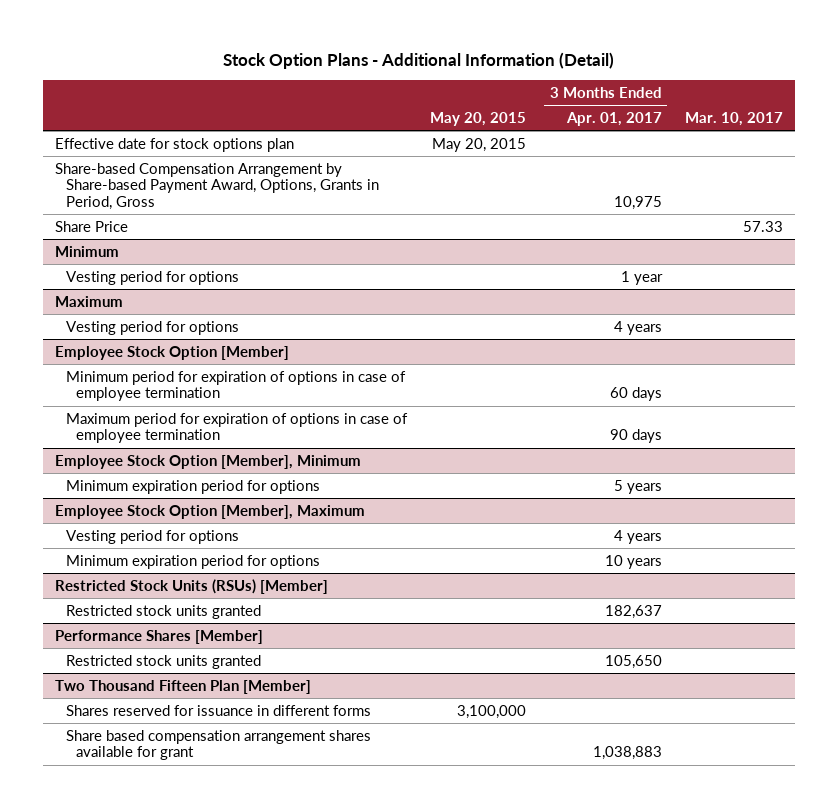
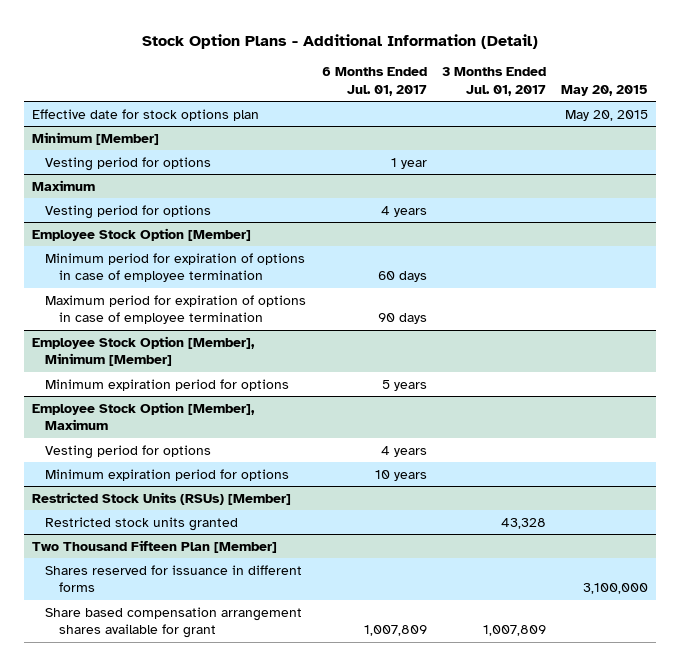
- | May 20, 2015 | 3 Months Ended Apr. 01, 2017 | Mar. 10, 2017
+ | 6 Months Ended Jul. 01, 2017 | 3 Months Ended Jul. 01, 2017 | May 20, 2015
- Share-based Compensation Arrangement by Share-based Payment Award, Options, Grants in Period, Gross | | 10,975 |
- Share Price | | | 57.33
- Minimum
+ Minimum [Member]
- Employee Stock Option [Member], Minimum
+ Employee Stock Option [Member], Minimum [Member]
- Performance Shares [Member]
- Restricted stock units granted | | 105,650 |

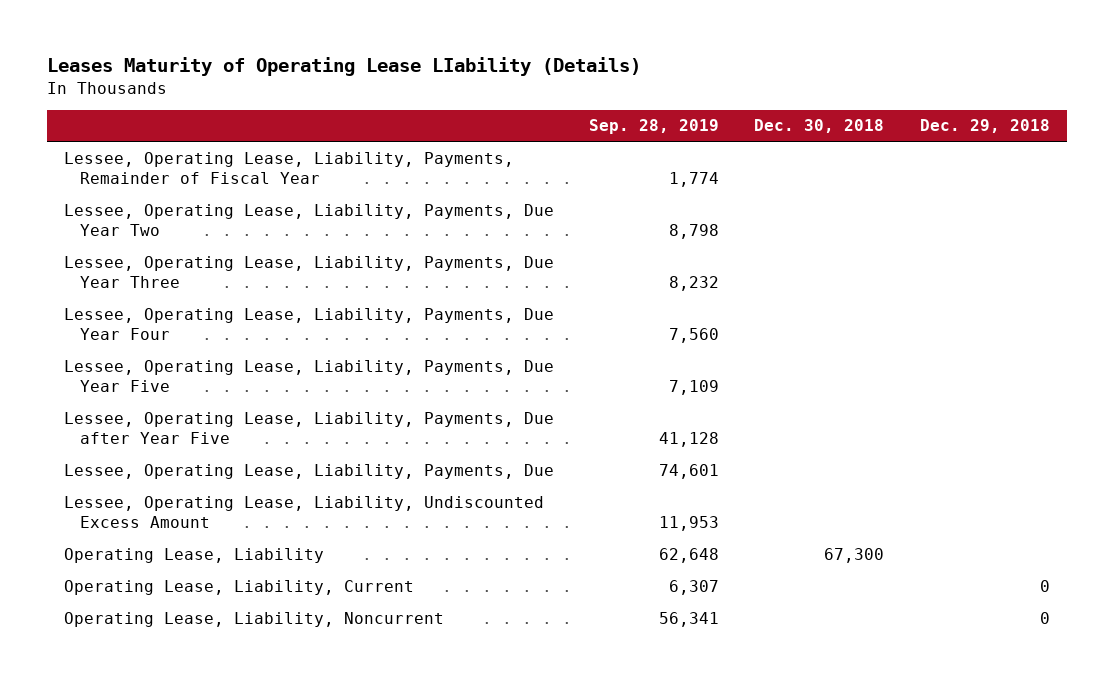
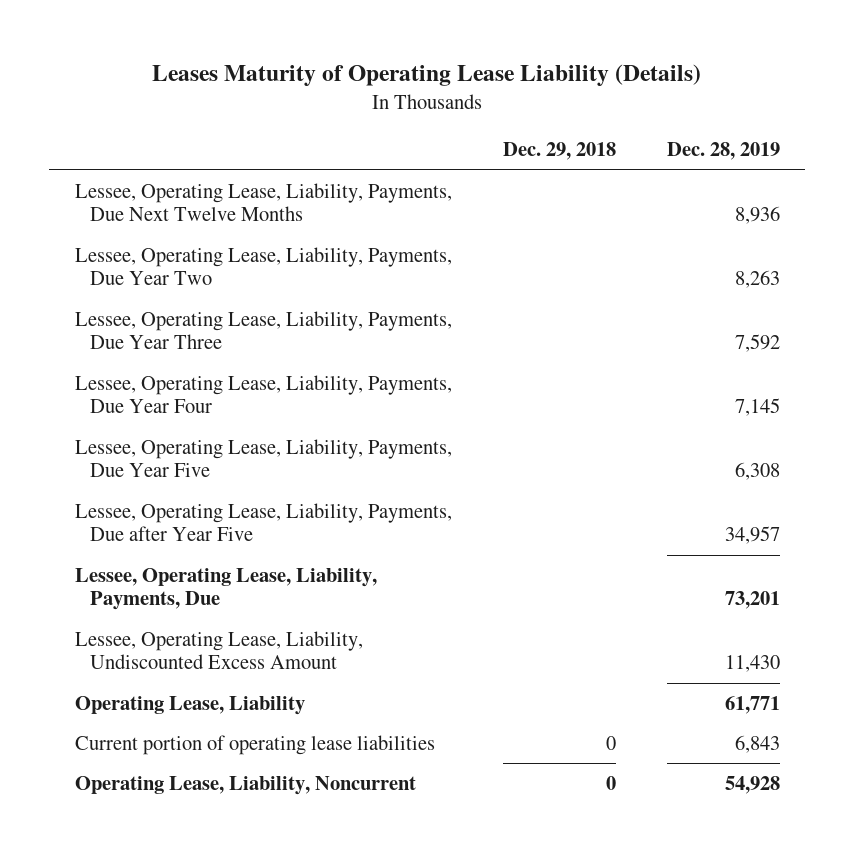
- Leases Maturity of Operating Lease LIability (Details)
+ Leases Maturity of Operating Lease Liability (Details)
- | Sep. 28, 2019 | Dec. 30, 2018 | Dec. 29, 2018
+ | Dec. 29, 2018 | Dec. 28, 2019
- Lessee, Operating Lease, Liability, Payments, Remainder of Fiscal Year | 1,774 | |
+ Lessee, Operating Lease, Liability, Payments, Due Next Twelve Months | | 8,936
- Operating Lease, Liability, Current | 6,307 | | 0
+ Current portion of operating lease liabilities | 0 | 6,843

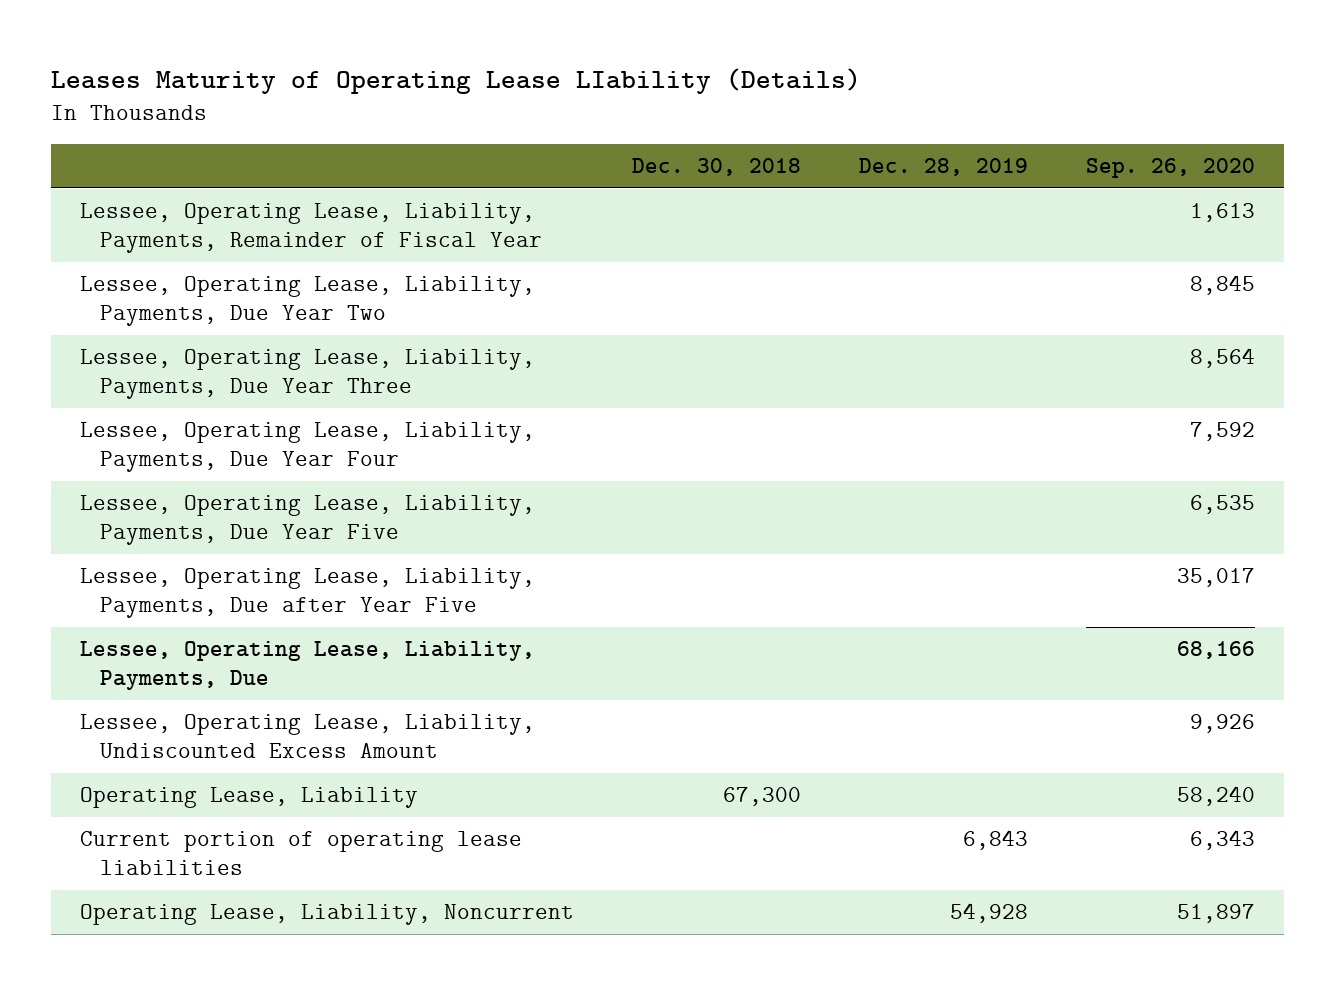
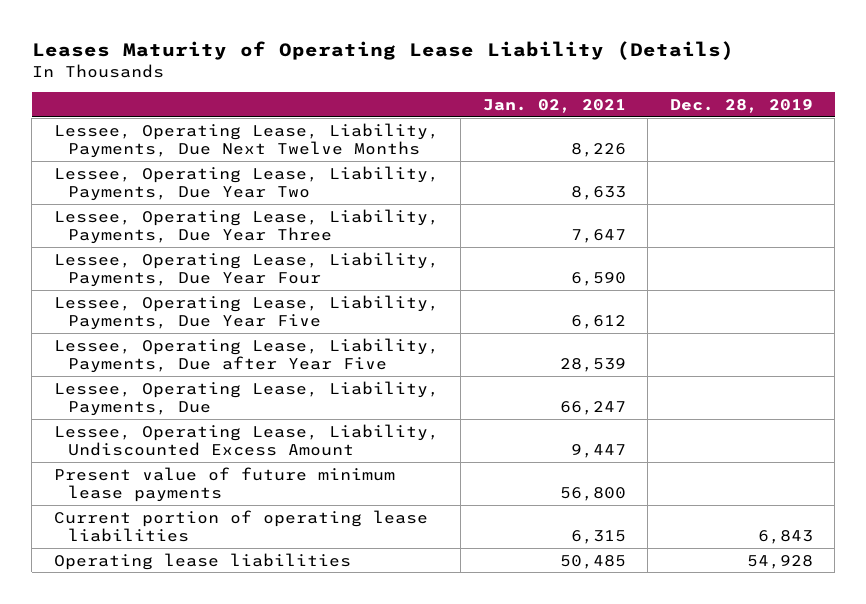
- Leases Maturity of Operating Lease LIability (Details)
+ Leases Maturity of Operating Lease Liability (Details)
- | Dec. 30, 2018 | Dec. 28, 2019 | Sep. 26, 2020
+ | Jan. 02, 2021 | Dec. 28, 2019
- Lessee, Operating Lease, Liability, Payments, Remainder of Fiscal Year | | | 1,613
+ Lessee, Operating Lease, Liability, Payments, Due Next Twelve Months | 8,226 |
- Operating Lease, Liability | 67,300 | | 58,240
+ Present value of future minimum lease payments | 56,800 |
- Operating Lease, Liability, Noncurrent | | 54,928 | 51,897
+ Operating lease liabilities | 50,485 | 54,928

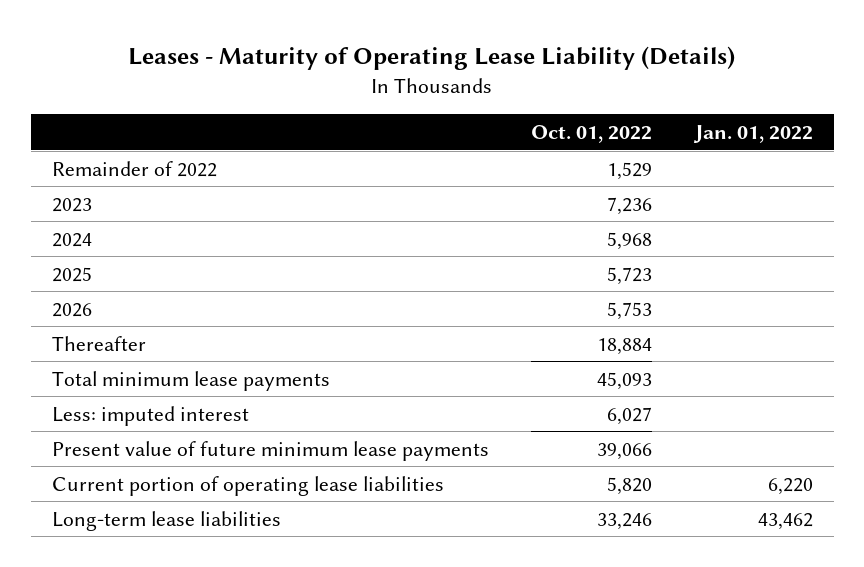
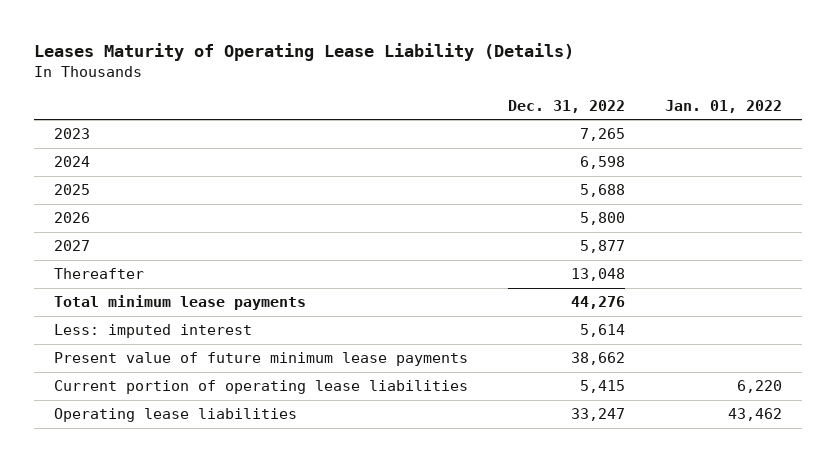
- Leases - Maturity of Operating Lease Liability (Details)
+ Leases Maturity of Operating Lease Liability (Details)
- | Oct. 01, 2022 | Jan. 01, 2022
+ | Dec. 31, 2022 | Jan. 01, 2022
- Remainder of 2022 | 1,529 |
+ 2027 | 5,877 |
- Long-term lease liabilities | 33,246 | 43,462
+ Operating lease liabilities | 33,247 | 43,462

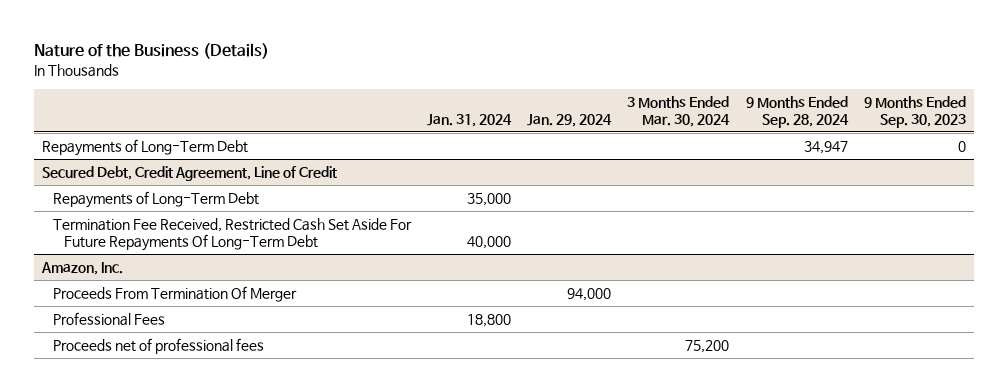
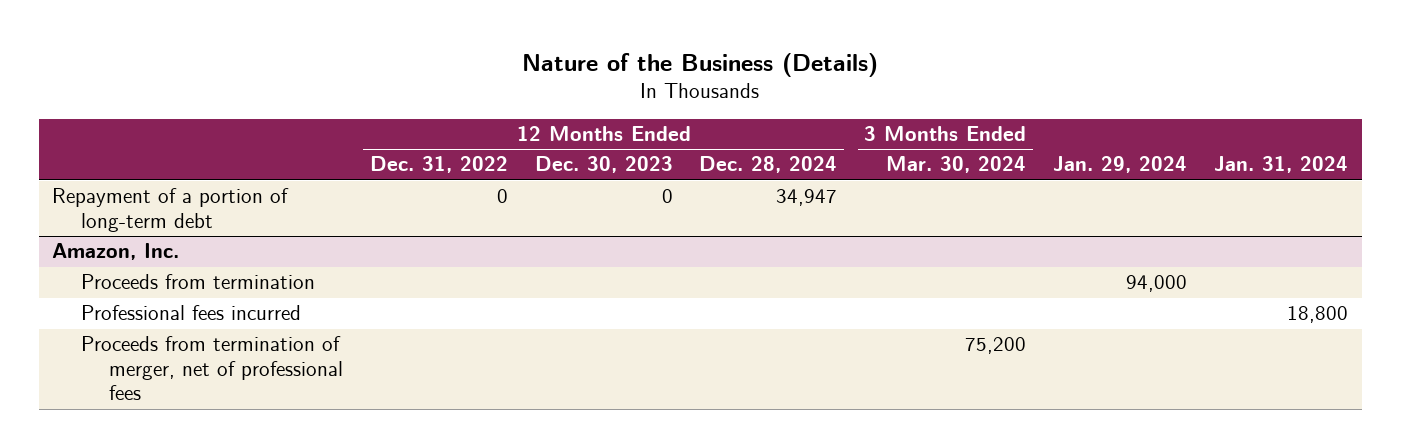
- | Jan. 31, 2024 | Jan. 29, 2024 | 3 Months Ended Mar. 30, 2024 | 9 Months Ended Sep. 28, 2024 | 9 Months Ended Sep. 30, 2023
+ | 12 Months Ended Dec. 31, 2022 | 12 Months Ended Dec. 30, 2023 | 12 Months Ended Dec. 28, 2024 | 3 Months Ended Mar. 30, 2024 | Jan. 29, 2024 | Jan. 31, 2024
- Repayments of Long-Term Debt | | | | 34,947 | 0
- Secured Debt, Credit Agreement, Line of Credit
- Repayments of Long-Term Debt | 35,000 | | | |
- Termination Fee Received, Restricted Cash Set Aside For Future Repayments Of Long-Term Debt | 40,000 | | | |
+ Repayment of a portion of long-term debt | 0 | 0 | 34,947 | | |
@ Amazon, Inc.
- Proceeds From Termination Of Merger | | 94,000 | | |
- Professional Fees | 18,800 | | | |
- Proceeds net of professional fees | | | 75,200 | |
+ Proceeds from termination | | | | | 94,000 |
+ Professional fees incurred | | | | | | 18,800
+ Proceeds from termination of merger, net of professional fees | | | | 75,200 | |

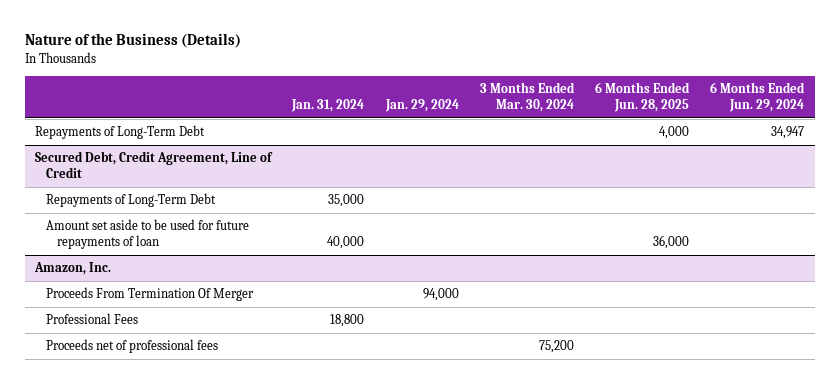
- | 12 Months Ended Dec. 31, 2022 | 12 Months Ended Dec. 30, 2023 | 12 Months Ended Dec. 28, 2024 | 3 Months Ended Mar. 30, 2024 | Jan. 29, 2024 | Jan. 31, 2024
+ | Jan. 31, 2024 | Jan. 29, 2024 | 3 Months Ended Mar. 30, 2024 | 6 Months Ended Jun. 28, 2025 | 6 Months Ended Jun. 29, 2024
- Repayment of a portion of long-term debt | 0 | 0 | 34,947 | | |
+ Repayments of Long-Term Debt | | | | 4,000 | 34,947
+ Secured Debt, Credit Agreement, Line of Credit
+ Repayments of Long-Term Debt | 35,000 | | | |
+ Amount set aside to be used for future repayments of loan | 40,000 | | | 36,000 |
@ Amazon, Inc.
- Proceeds from termination | | | | | 94,000 |
- Professional fees incurred | | | | | | 18,800
- Proceeds from termination of merger, net of professional fees | | | | 75,200 | |
+ Proceeds From Termination Of Merger | | 94,000 | | |
+ Professional Fees | 18,800 | | | |
+ Proceeds net of professional fees | | | 75,200 | |

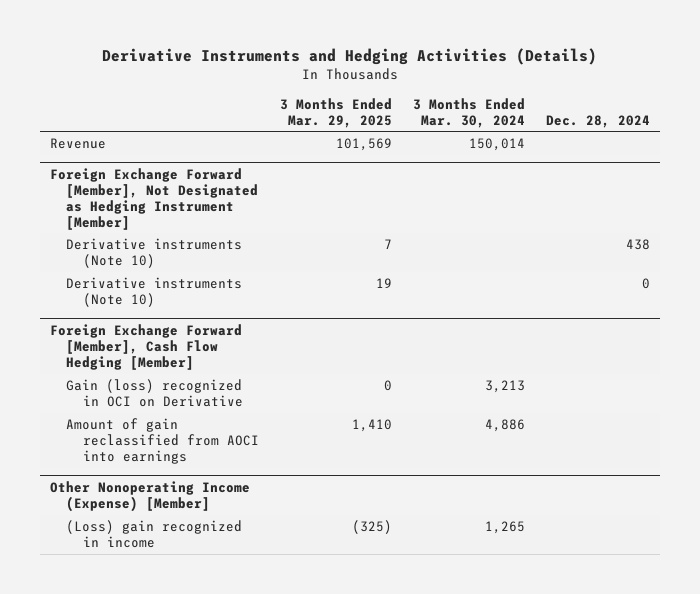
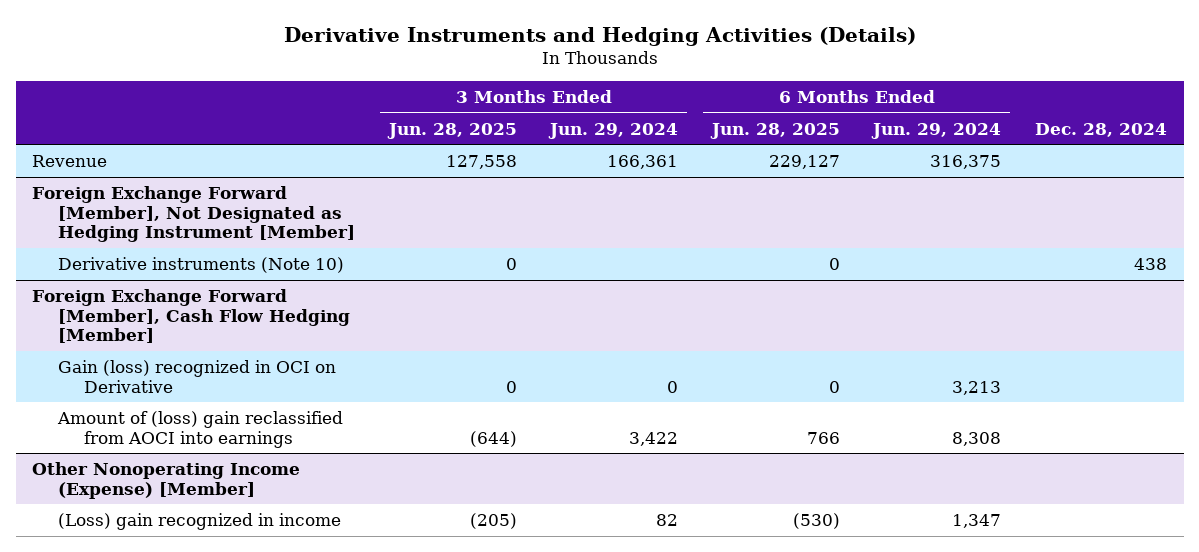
- | 3 Months Ended Mar. 29, 2025 | 3 Months Ended Mar. 30, 2024 | Dec. 28, 2024
+ | 3 Months Ended Jun. 28, 2025 | 3 Months Ended Jun. 29, 2024 | 6 Months Ended Jun. 28, 2025 | 6 Months Ended Jun. 29, 2024 | Dec. 28, 2024
@ Foreign Exchange Forward [Member], Not Designated as Hedging Instrument [Member]
- Derivative instruments (Note 10) | 19 | | 0
@ Foreign Exchange Forward [Member], Cash Flow Hedging [Member]
- Amount of gain reclassified from AOCI into earnings | 1,410 | 4,886 |
+ Amount of (loss) gain reclassified from AOCI into earnings | (644) | 3,422 | 766 | 8,308 |

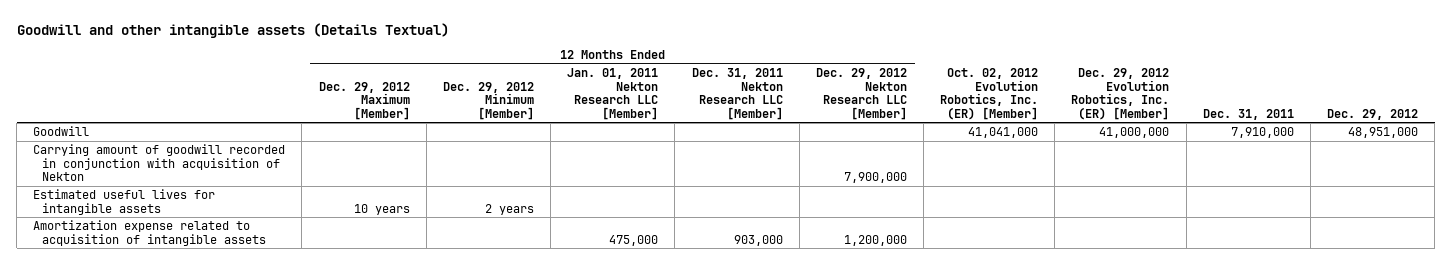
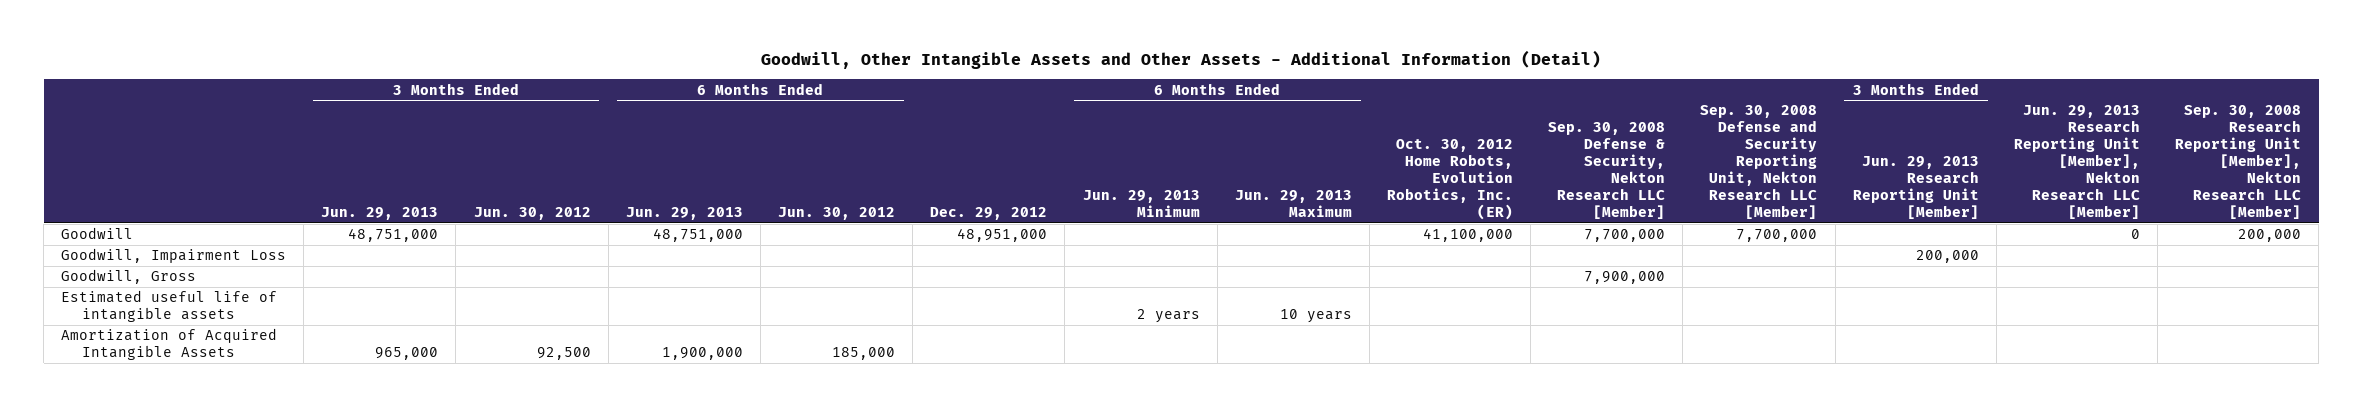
- Goodwill and other intangible assets (Details Textual)
+ Goodwill, Other Intangible Assets and Other Assets - Additional Information (Detail)
- | 12 Months Ended Dec. 29, 2012 Maximum [Member] | 12 Months Ended Dec. 29, 2012 Minimum [Member] | 12 Months Ended Jan. 01, 2011 Nekton Research LLC [Member] | 12 Months Ended Dec. 31, 2011 Nekton Research LLC [Member] | 12 Months Ended Dec. 29, 2012 Nekton Research LLC [Member] | Oct. 02, 2012 Evolution Robotics, Inc. (ER) [Member] | Dec. 29, 2012 Evolution Robotics, Inc. (ER) [Member] | Dec. 31, 2011 | Dec. 29, 2012
+ | 3 Months Ended Jun. 29, 2013 | 3 Months Ended Jun. 30, 2012 | 6 Months Ended Jun. 29, 2013 | 6 Months Ended Jun. 30, 2012 | Dec. 29, 2012 | 6 Months Ended Jun. 29, 2013 Minimum | 6 Months Ended Jun. 29, 2013 Maximum | Oct. 30, 2012 Home Robots, Evolution Robotics, Inc. (ER) | Sep. 30, 2008 Defense & Security, Nekton Research LLC [Member] | Sep. 30, 2008 Defense and Security Reporting Unit, Nekton Research LLC [Member] | 3 Months Ended Jun. 29, 2013 Research Reporting Unit [Member] | Jun. 29, 2013 Research Reporting Unit [Member], Nekton Research LLC [Member] | Sep. 30, 2008 Research Reporting Unit [Member], Nekton Research LLC [Member]
- Carrying amount of goodwill recorded in conjunction with acquisition of Nekton | | | | | 7,900,000 | | | |
- Estimated useful lives for intangible assets | 10 years | 2 years | | | | | | |
- Amortization expense related to acquisition of intangible assets | | | 475,000 | 903,000 | 1,200,000 | | | |
+ Goodwill, Impairment Loss | | | | | | | | | | | 200,000 | |
+ Goodwill, Gross | | | | | | | | | 7,900,000 | | | |
+ Estimated useful life of intangible assets | | | | | | 2 years | 10 years | | | | | |
+ Amortization of Acquired Intangible Assets | 965,000 | 92,500 | 1,900,000 | 185,000 | | | | | | | | |

